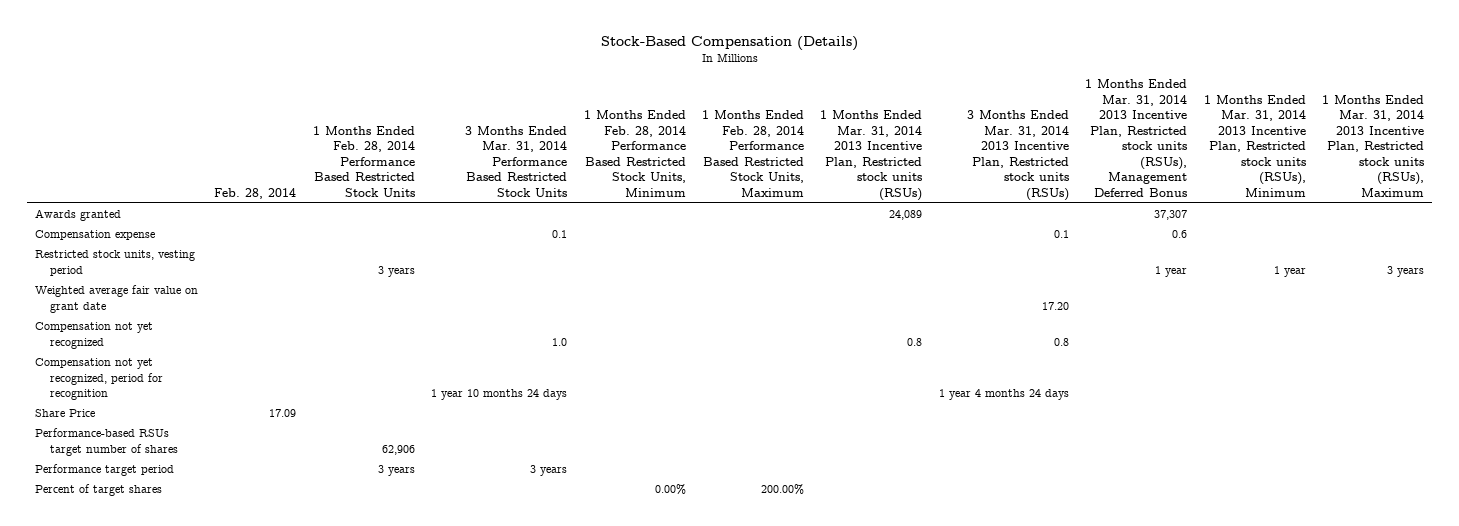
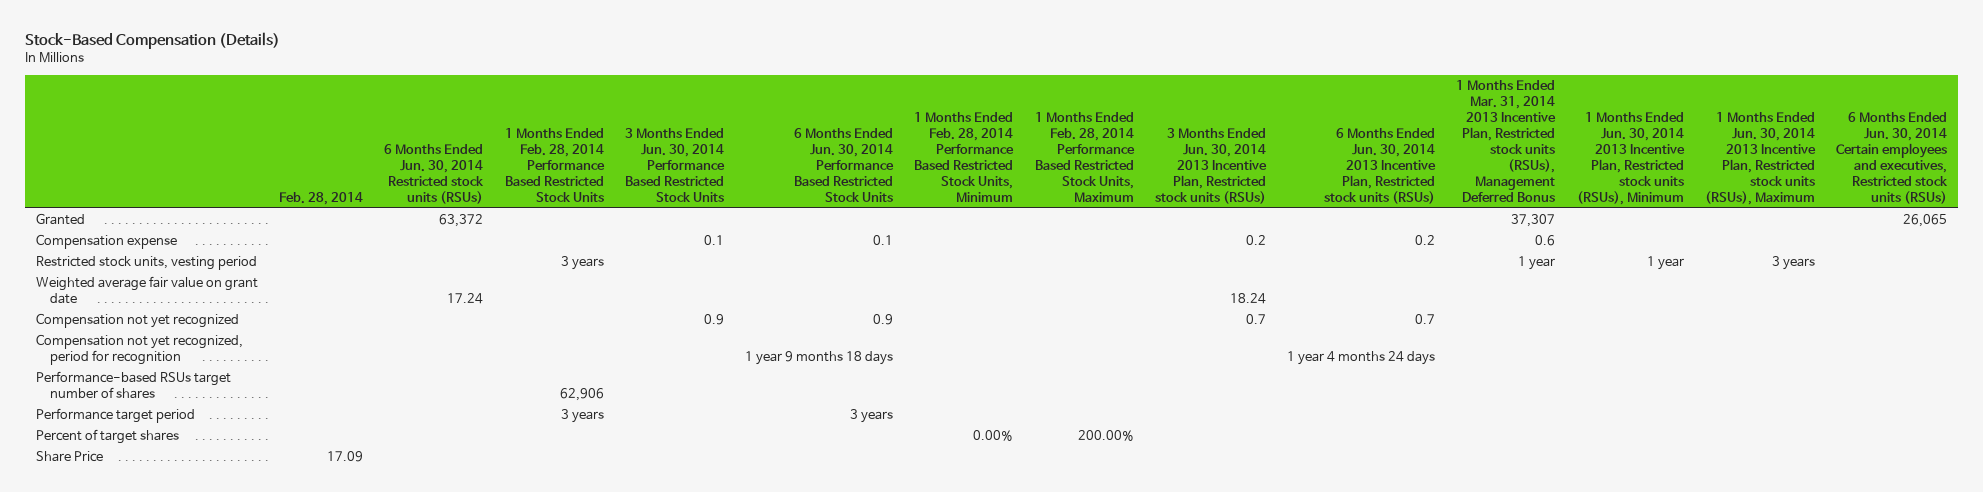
- | Feb. 28, 2014 | 1 Months Ended Feb. 28, 2014 Performance Based Restricted Stock Units | 3 Months Ended Mar. 31, 2014 Performance Based Restricted Stock Units | 1 Months Ended Feb. 28, 2014 Performance Based Restricted Stock Units, Minimum | 1 Months Ended Feb. 28, 2014 Performance Based Restricted Stock Units, Maximum | 1 Months Ended Mar. 31, 2014 2013 Incentive Plan, Restricted stock units (RSUs) | 3 Months Ended Mar. 31, 2014 2013 Incentive Plan, Restricted stock units (RSUs) | 1 Months Ended Mar. 31, 2014 2013 Incentive Plan, Restricted stock units (RSUs), Management Deferred Bonus | 1 Months Ended Mar. 31, 2014 2013 Incentive Plan, Restricted stock units (RSUs), Minimum | 1 Months Ended Mar. 31, 2014 2013 Incentive Plan, Restricted stock units (RSUs), Maximum
+ | Feb. 28, 2014 | 6 Months Ended Jun. 30, 2014 Restricted stock units (RSUs) | 1 Months Ended Feb. 28, 2014 Performance Based Restricted Stock Units | 3 Months Ended Jun. 30, 2014 Performance Based Restricted Stock Units | 6 Months Ended Jun. 30, 2014 Performance Based Restricted Stock Units | 1 Months Ended Feb. 28, 2014 Performance Based Restricted Stock Units, Minimum | 1 Months Ended Feb. 28, 2014 Performance Based Restricted Stock Units, Maximum | 3 Months Ended Jun. 30, 2014 2013 Incentive Plan, Restricted stock units (RSUs) | 6 Months Ended Jun. 30, 2014 2013 Incentive Plan, Restricted stock units (RSUs) | 1 Months Ended Mar. 31, 2014 2013 Incentive Plan, Restricted stock units (RSUs), Management Deferred Bonus | 1 Months Ended Jun. 30, 2014 2013 Incentive Plan, Restricted stock units (RSUs), Minimum | 1 Months Ended Jun. 30, 2014 2013 Incentive Plan, Restricted stock units (RSUs), Maximum | 6 Months Ended Jun. 30, 2014 Certain employees and executives, Restricted stock units (RSUs)
- Awards granted | | | | | | 24,089 | | 37,307 | |
+ Granted | | 63,372 | | | | | | | | 37,307 | | | 26,065
moved down: Share Price | 17.09 | | | | | | | | | | | |

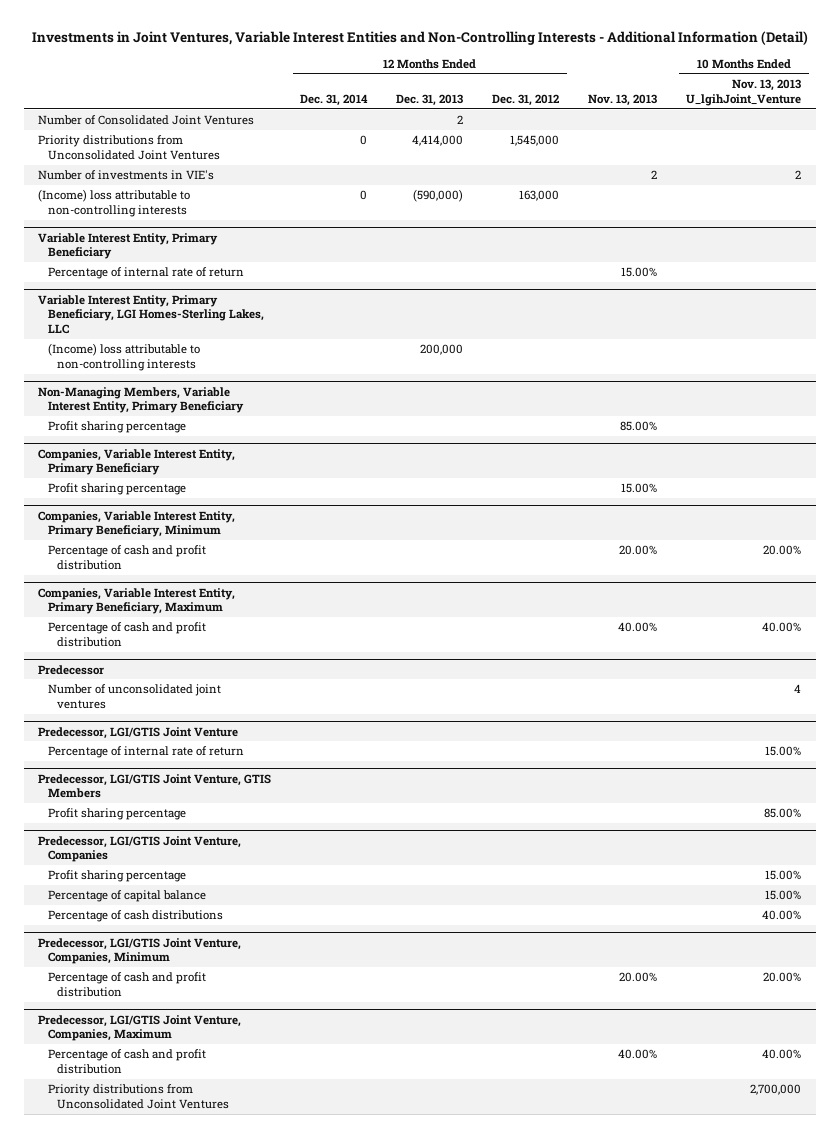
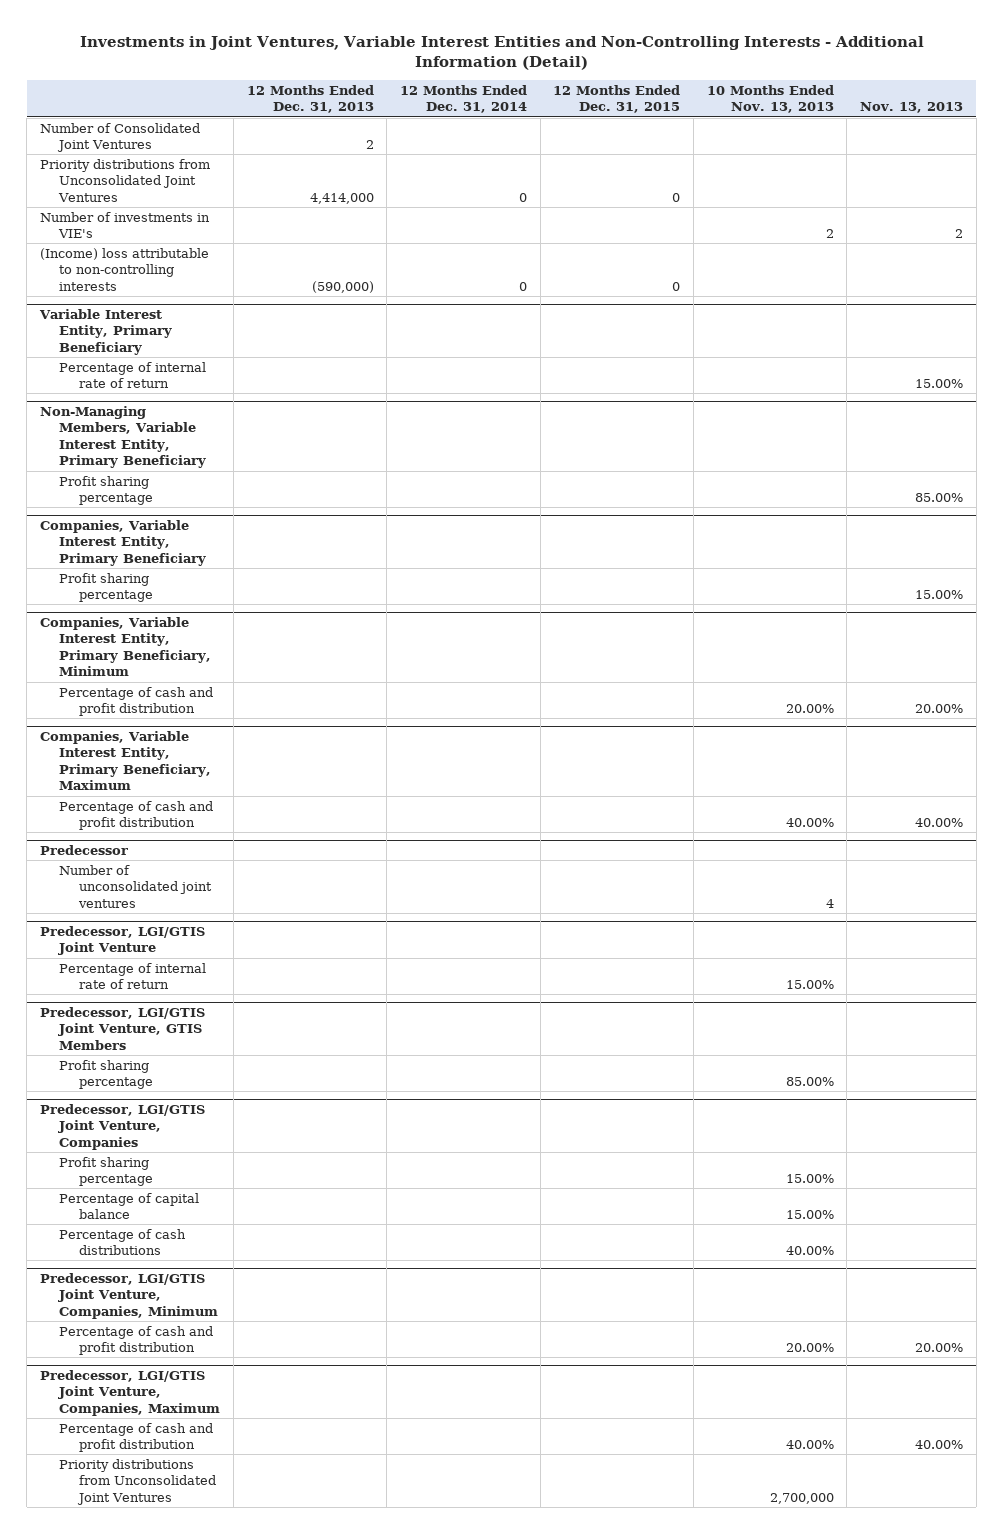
- | 12 Months Ended Dec. 31, 2014 | 12 Months Ended Dec. 31, 2013 | 12 Months Ended Dec. 31, 2012 | Nov. 13, 2013 | 10 Months Ended Nov. 13, 2013 U_lgihJoint_Venture
+ | 12 Months Ended Dec. 31, 2013 | 12 Months Ended Dec. 31, 2014 | 12 Months Ended Dec. 31, 2015 | 10 Months Ended Nov. 13, 2013 | Nov. 13, 2013
- Variable Interest Entity, Primary Beneficiary, LGI Homes-Sterling Lakes, LLC
- (Income) loss attributable to non-controlling interests | | 200,000 | | |

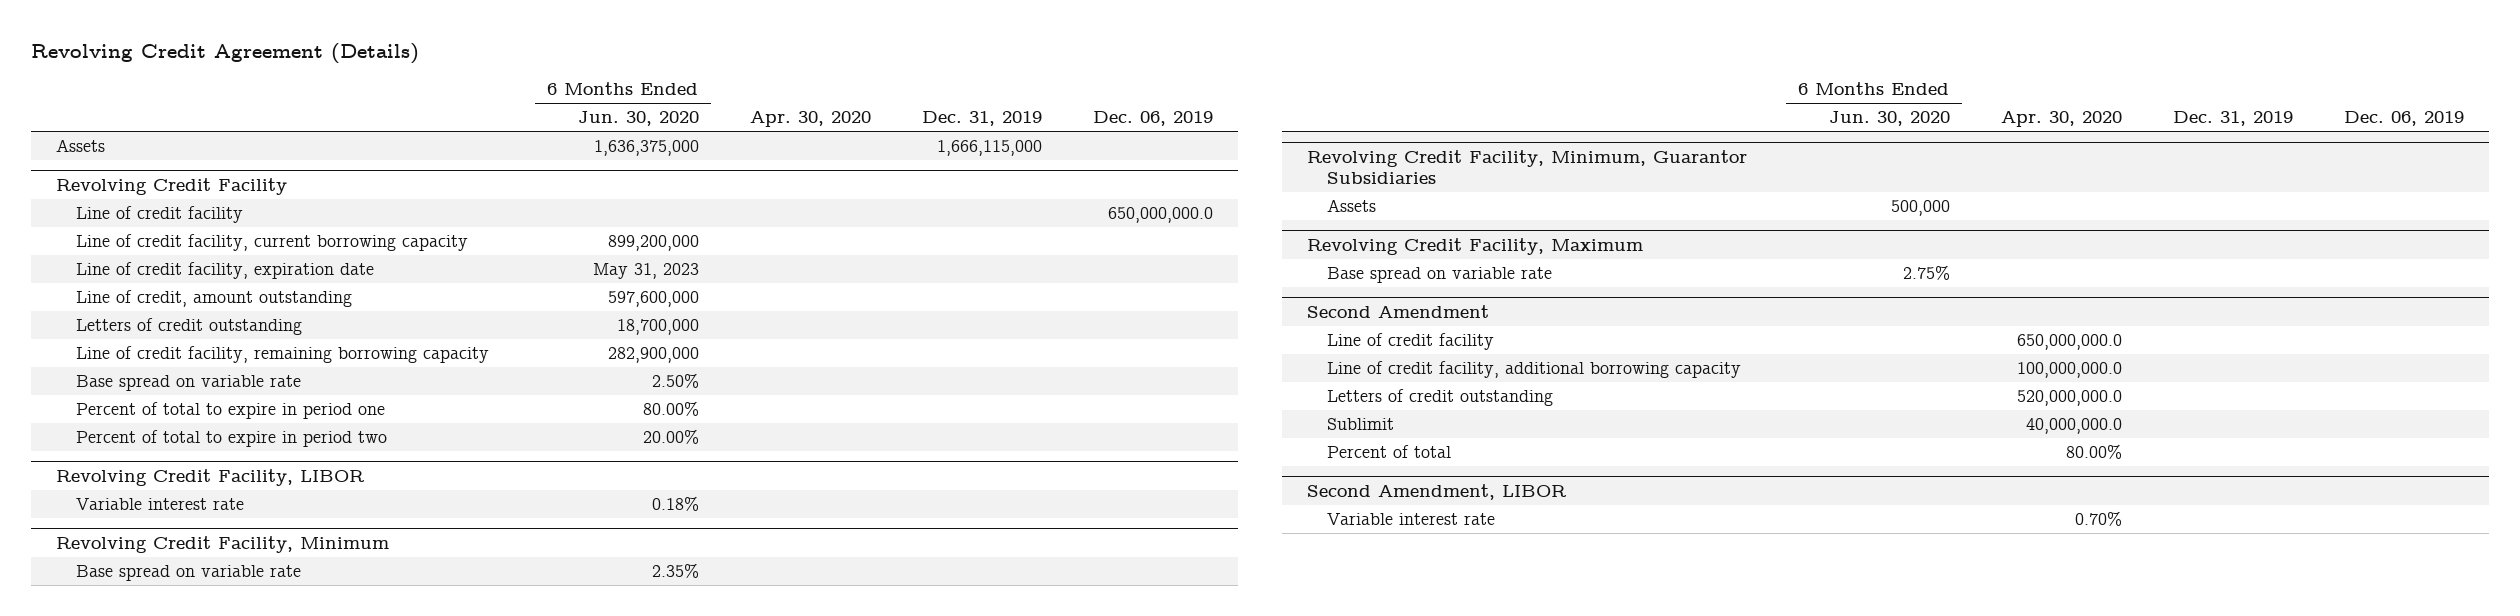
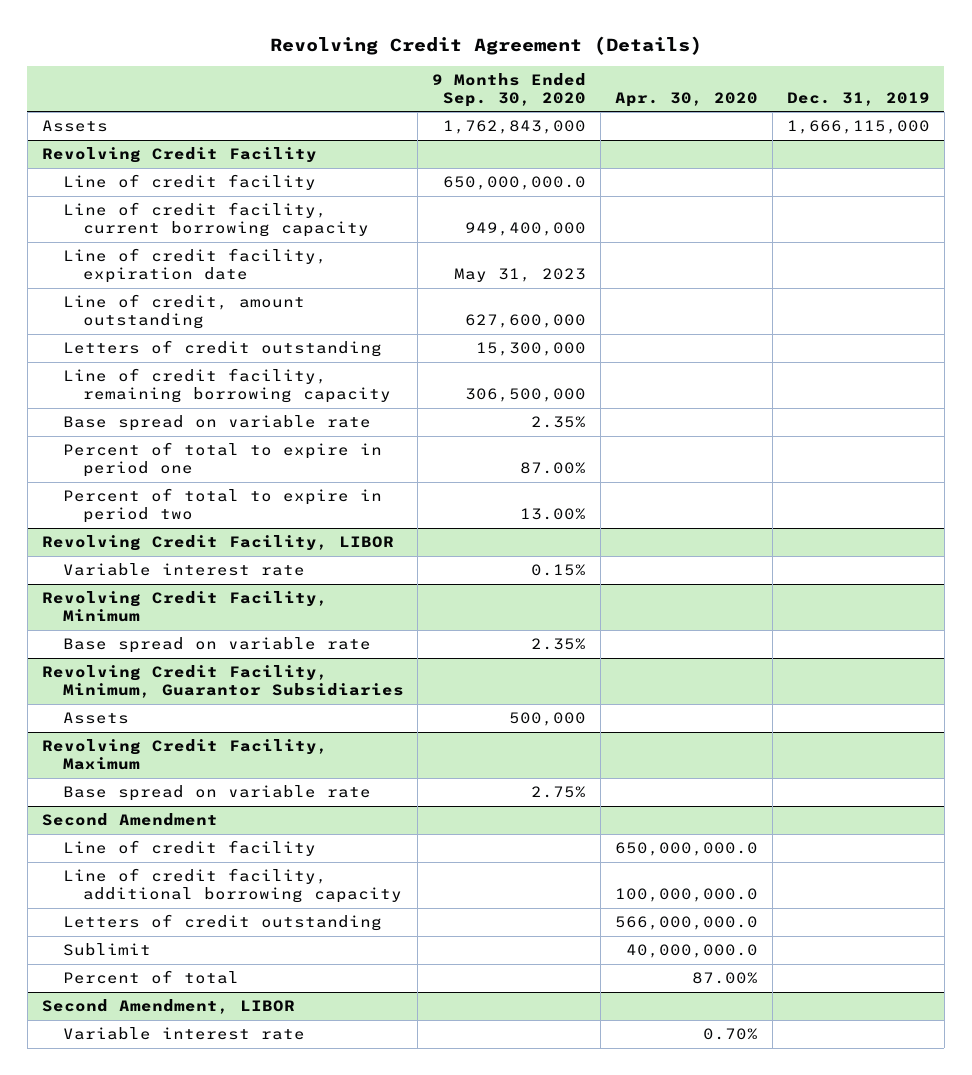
- | 6 Months Ended Jun. 30, 2020 | Apr. 30, 2020 | Dec. 31, 2019 | Dec. 06, 2019
+ | 9 Months Ended Sep. 30, 2020 | Apr. 30, 2020 | Dec. 31, 2019
@ Second Amendment
- Letters of credit outstanding | | 520,000,000.0 | |
+ Letters of credit outstanding | | 566,000,000.0 |
- Percent of total | | 80.00% | |
+ Percent of total | | 87.00% |

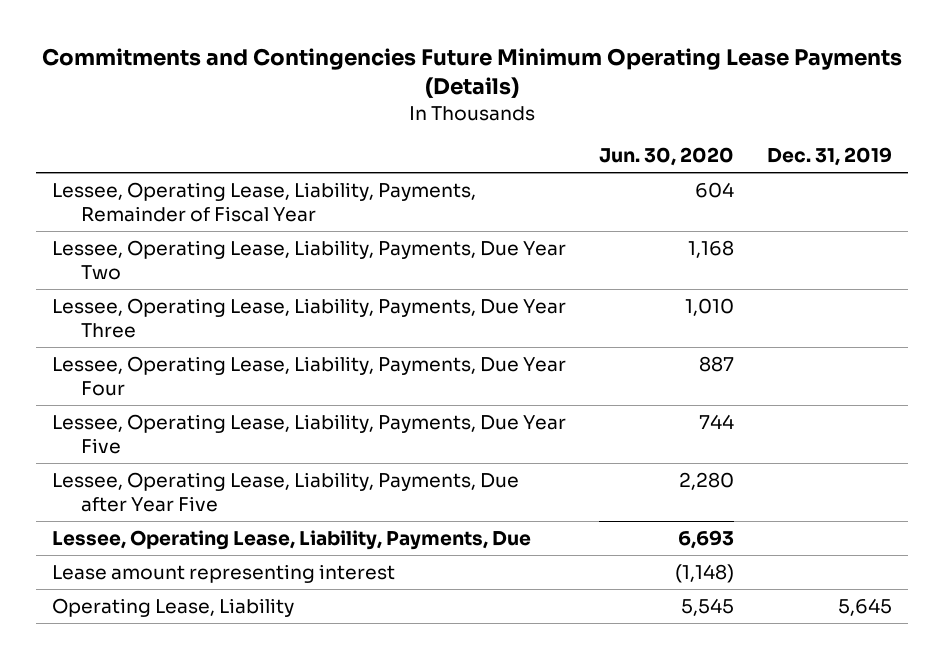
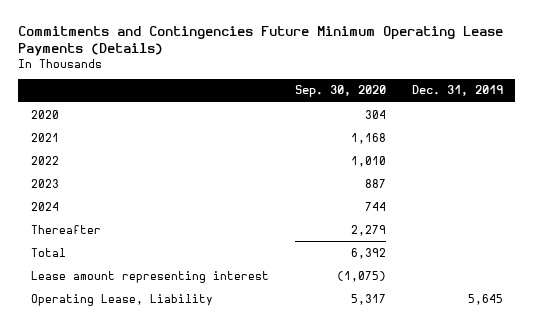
- | Jun. 30, 2020 | Dec. 31, 2019
+ | Sep. 30, 2020 | Dec. 31, 2019
- Lessee, Operating Lease, Liability, Payments, Remainder of Fiscal Year | 604 |
- Lessee, Operating Lease, Liability, Payments, Due Year Two | 1,168 |
- Lessee, Operating Lease, Liability, Payments, Due Year Three | 1,010 |
- Lessee, Operating Lease, Liability, Payments, Due Year Four | 887 |
- Lessee, Operating Lease, Liability, Payments, Due Year Five | 744 |
- Lessee, Operating Lease, Liability, Payments, Due after Year Five | 2,280 |
- Lessee, Operating Lease, Liability, Payments, Due | 6,693 |
+ 2020 | 304 |
+ 2021 | 1,168 |
+ 2022 | 1,010 |
+ 2023 | 887 |
+ 2024 | 744 |
+ Thereafter | 2,279 |
+ Total | 6,392 |

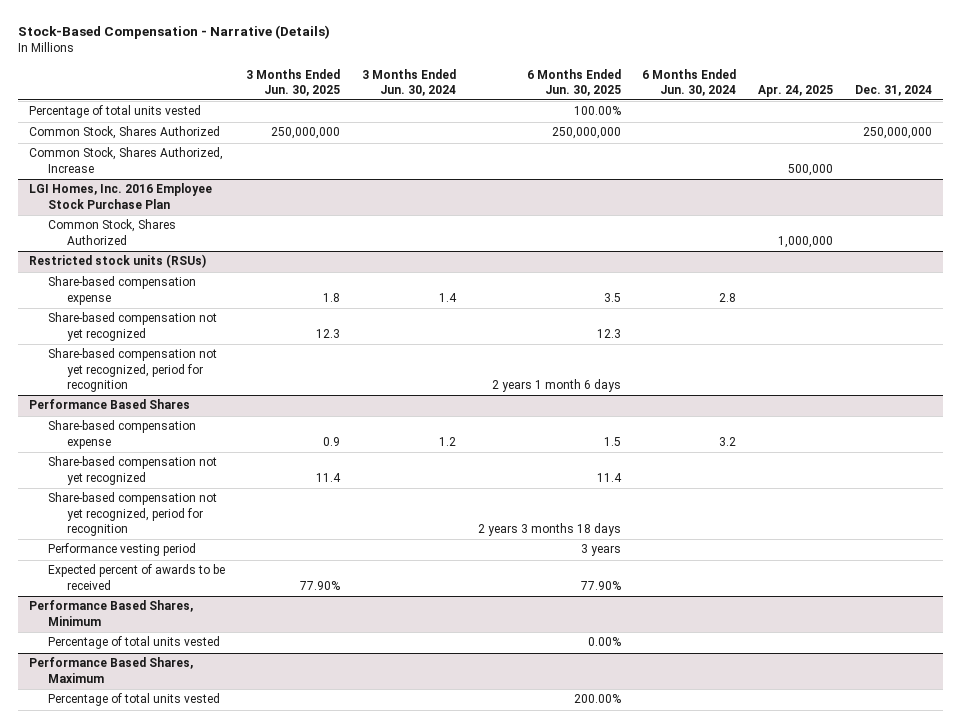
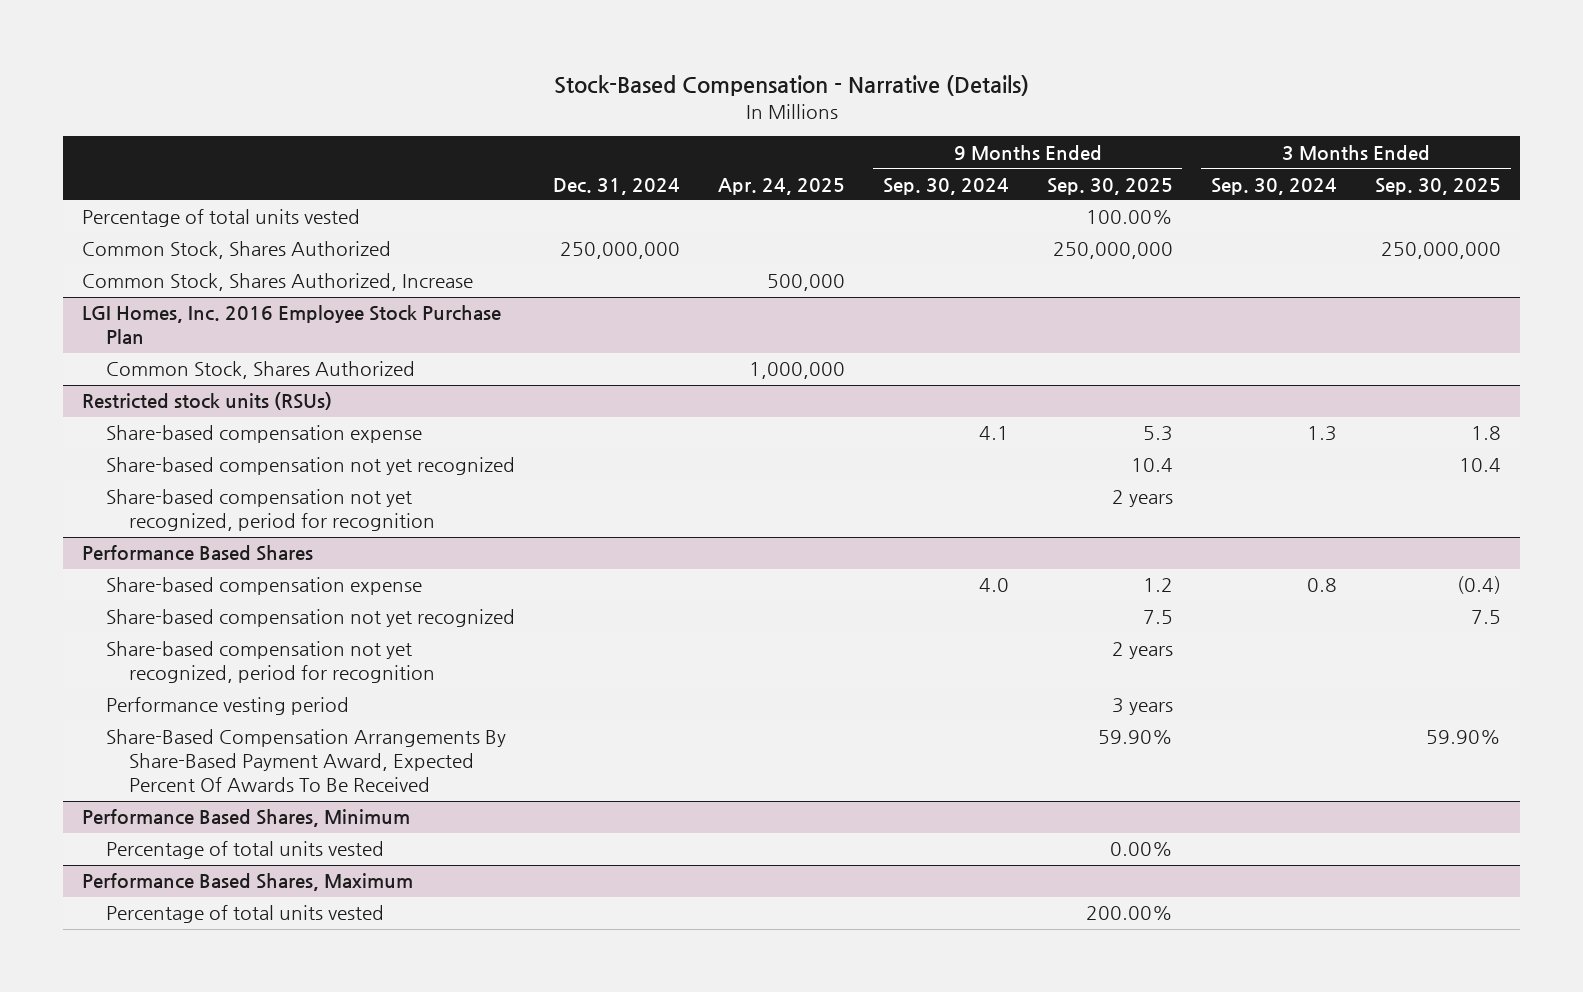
- | 3 Months Ended Jun. 30, 2025 | 3 Months Ended Jun. 30, 2024 | 6 Months Ended Jun. 30, 2025 | 6 Months Ended Jun. 30, 2024 | Apr. 24, 2025 | Dec. 31, 2024
+ | Dec. 31, 2024 | Apr. 24, 2025 | 9 Months Ended Sep. 30, 2024 | 9 Months Ended Sep. 30, 2025 | 3 Months Ended Sep. 30, 2024 | 3 Months Ended Sep. 30, 2025
@ Performance Based Shares
- Expected percent of awards to be received | 77.90% | | 77.90% | | |
+ Share-Based Compensation Arrangements By Share-Based Payment Award, Expected Percent Of Awards To Be Received | | | | 59.90% | | 59.90%

